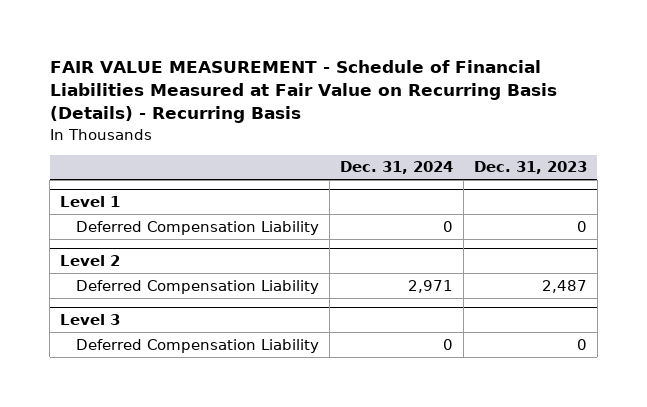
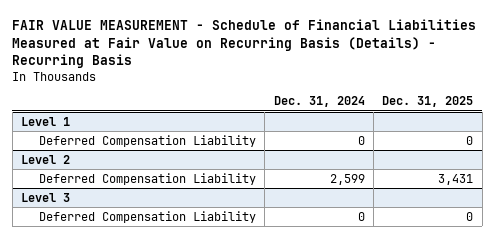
- | Dec. 31, 2024 | Dec. 31, 2023
+ | Dec. 31, 2024 | Dec. 31, 2025
@ Level 2
- Deferred Compensation Liability | 2,971 | 2,487
+ Deferred Compensation Liability | 2,599 | 3,431

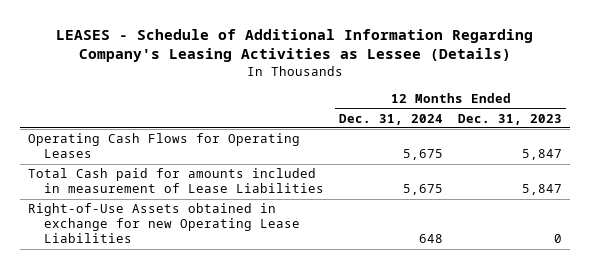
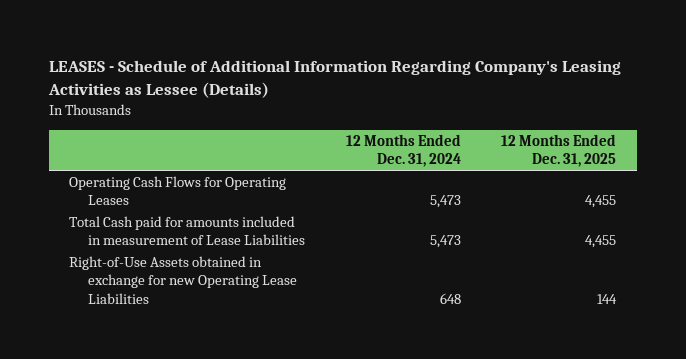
- | 12 Months Ended Dec. 31, 2024 | 12 Months Ended Dec. 31, 2023
+ | 12 Months Ended Dec. 31, 2024 | 12 Months Ended Dec. 31, 2025
- Operating Cash Flows for Operating Leases | 5,675 | 5,847
- Total Cash paid for amounts included in measurement of Lease Liabilities | 5,675 | 5,847
+ Operating Cash Flows for Operating Leases | 5,473 | 4,455
+ Total Cash paid for amounts included in measurement of Lease Liabilities | 5,473 | 4,455

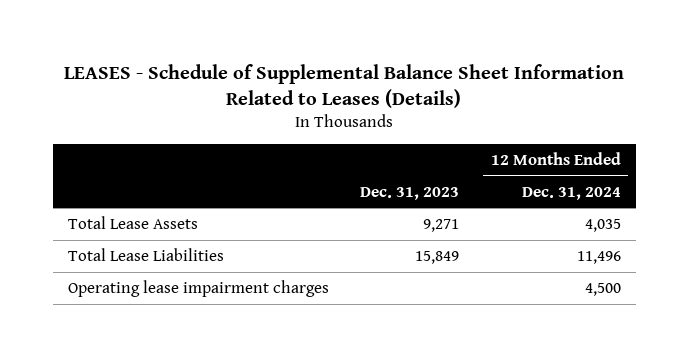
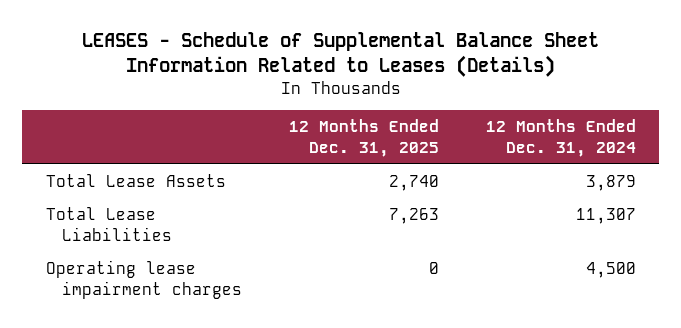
- | Dec. 31, 2023 | 12 Months Ended Dec. 31, 2024
+ | 12 Months Ended Dec. 31, 2025 | 12 Months Ended Dec. 31, 2024
- Total Lease Assets | 9,271 | 4,035
- Total Lease Liabilities | 15,849 | 11,496
+ Total Lease Assets | 2,740 | 3,879
+ Total Lease Liabilities | 7,263 | 11,307

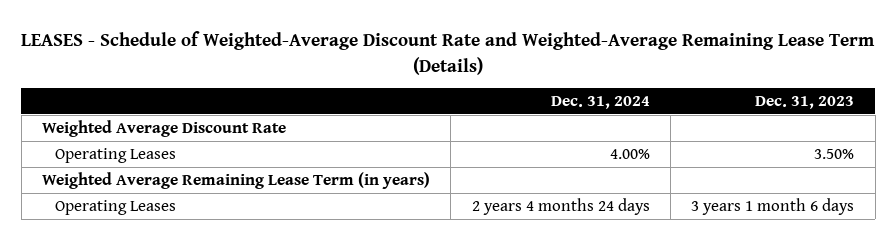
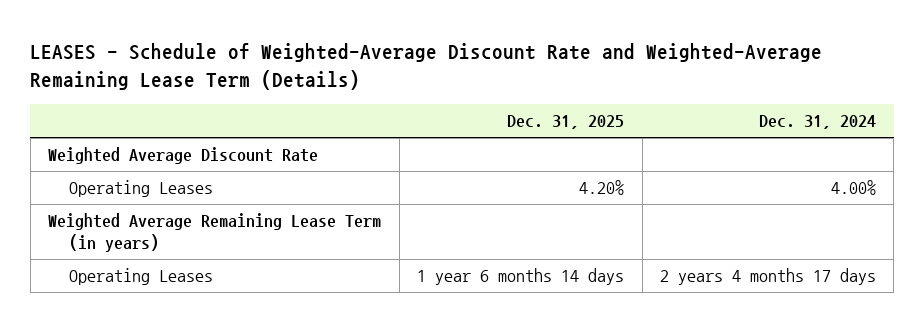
- | Dec. 31, 2024 | Dec. 31, 2023
+ | Dec. 31, 2025 | Dec. 31, 2024
- Operating Leases | 2 years 4 months 24 days | 3 years 1 month 6 days
+ Operating Leases | 1 year 6 months 14 days | 2 years 4 months 17 days

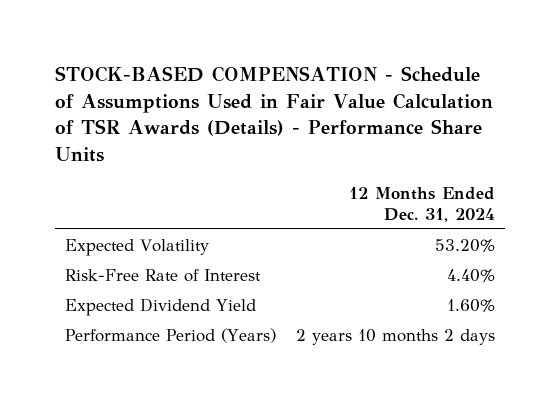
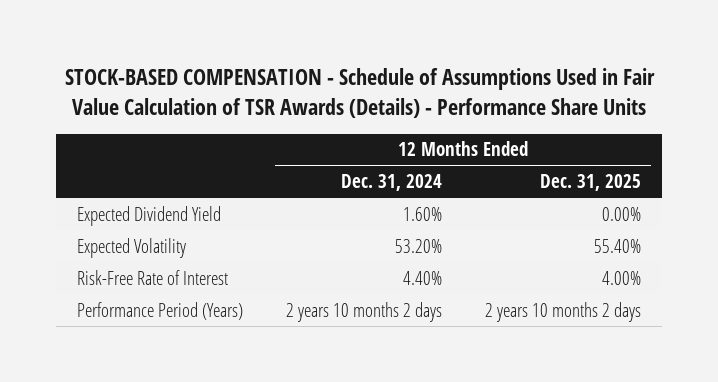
- | 12 Months Ended Dec. 31, 2024
+ | 12 Months Ended Dec. 31, 2024 | 12 Months Ended Dec. 31, 2025
moved up: Expected Dividend Yield | 1.60% | 0.00%

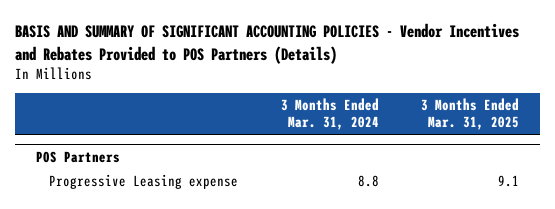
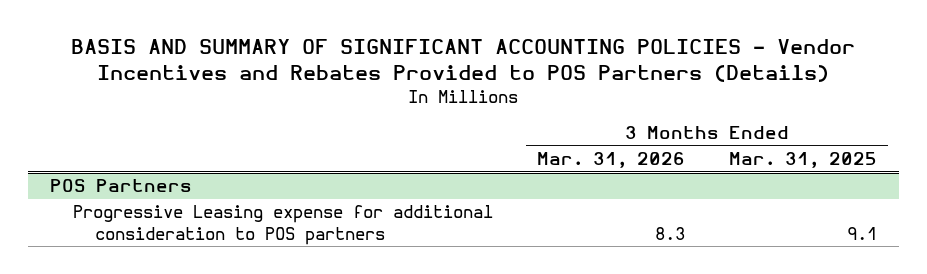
- | 3 Months Ended Mar. 31, 2024 | 3 Months Ended Mar. 31, 2025
+ | 3 Months Ended Mar. 31, 2026 | 3 Months Ended Mar. 31, 2025
@ POS Partners
- Progressive Leasing expense | 8.8 | 9.1
+ Progressive Leasing expense for additional consideration to POS partners | 8.3 | 9.1

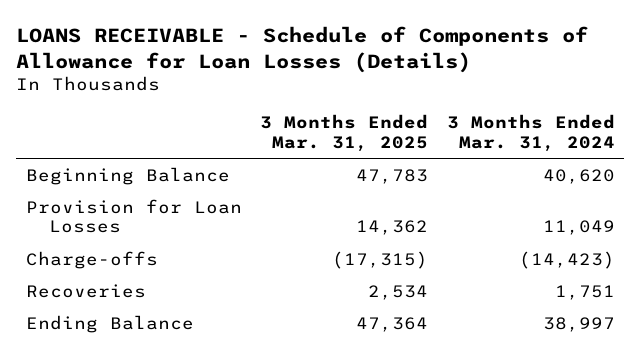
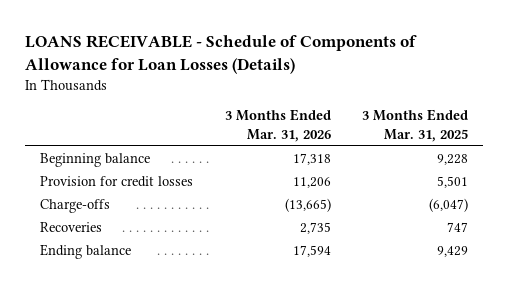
- | 3 Months Ended Mar. 31, 2025 | 3 Months Ended Mar. 31, 2024
+ | 3 Months Ended Mar. 31, 2026 | 3 Months Ended Mar. 31, 2025
- Beginning Balance | 47,783 | 40,620
- Provision for Loan Losses | 14,362 | 11,049
- Charge-offs | (17,315) | (14,423)
- Recoveries | 2,534 | 1,751
- Ending Balance | 47,364 | 38,997
+ Beginning balance | 17,318 | 9,228
+ Provision for credit losses | 11,206 | 5,501
+ Charge-offs | (13,665) | (6,047)
+ Recoveries | 2,735 | 747
+ Ending balance | 17,594 | 9,429

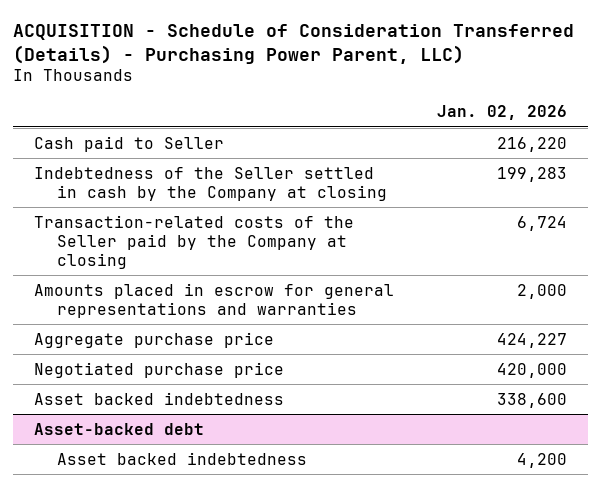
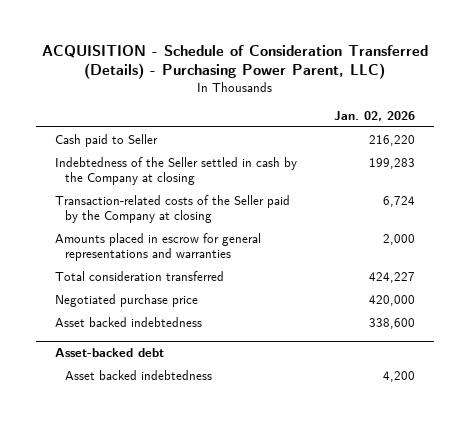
- Aggregate purchase price | 424,227
+ Total consideration transferred | 424,227

